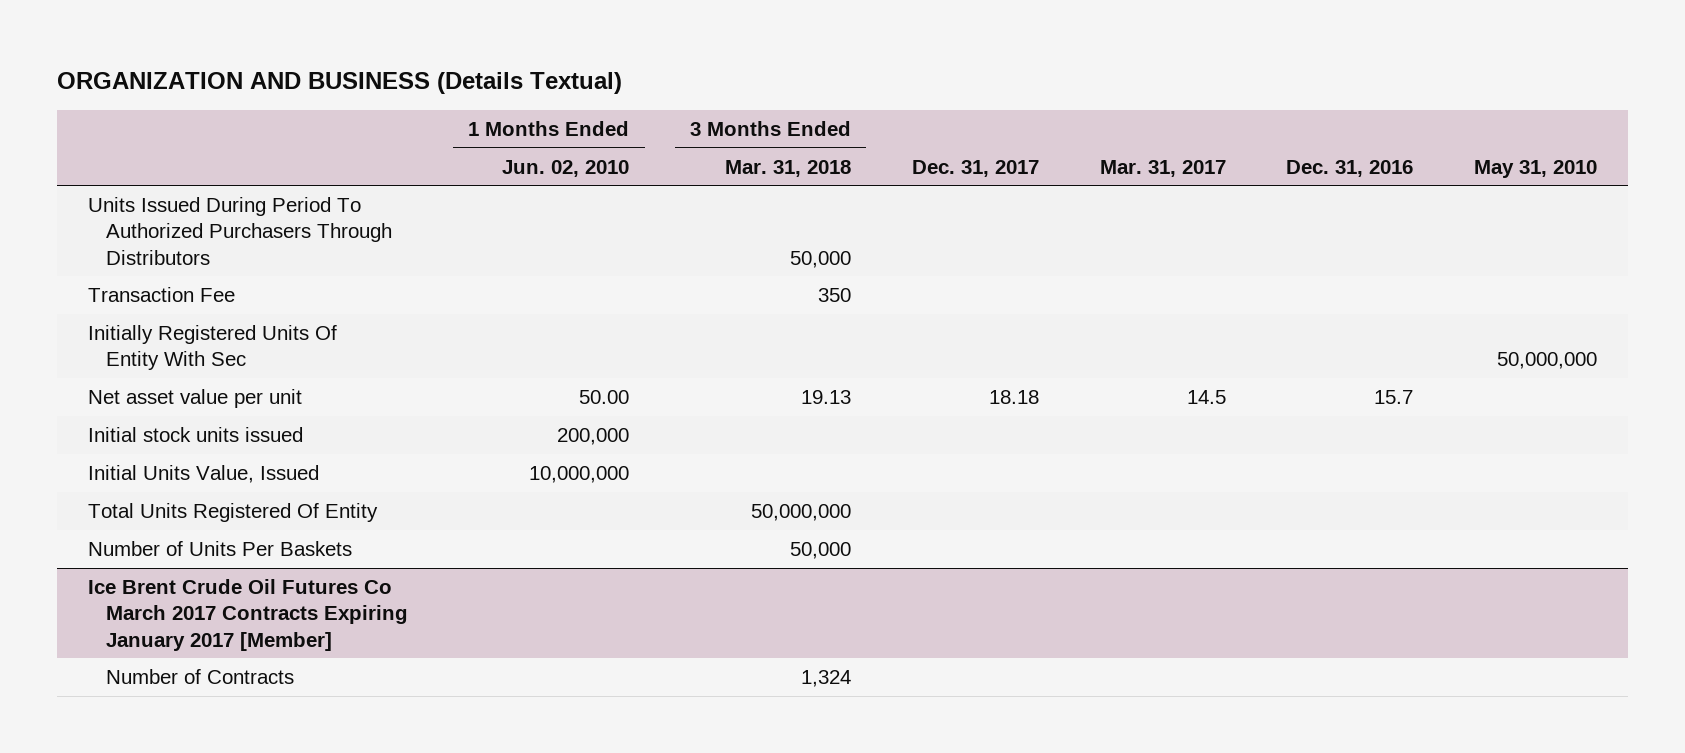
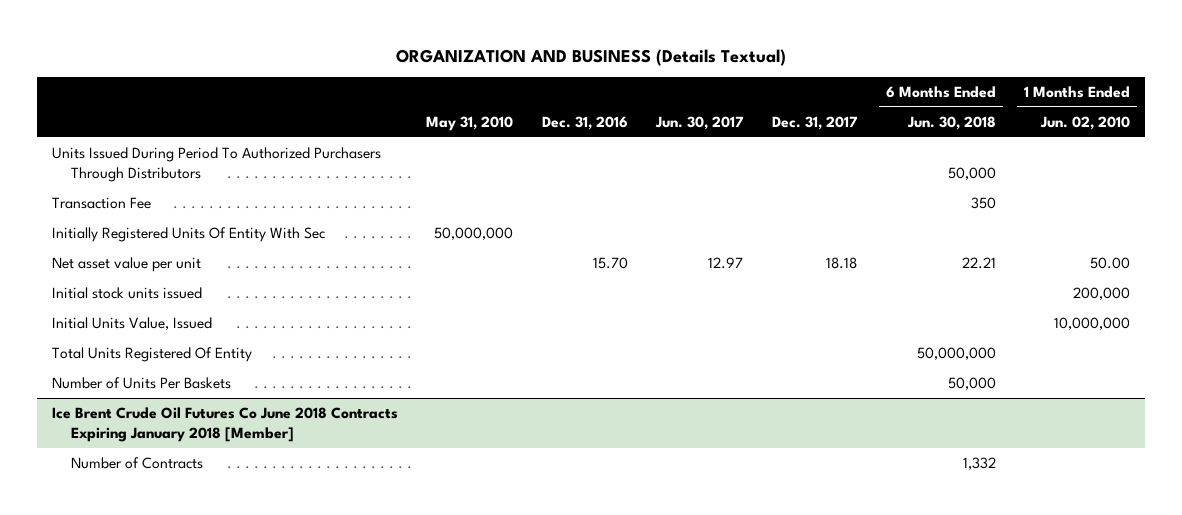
- | 1 Months Ended Jun. 02, 2010 | 3 Months Ended Mar. 31, 2018 | Dec. 31, 2017 | Mar. 31, 2017 | Dec. 31, 2016 | May 31, 2010
+ | May 31, 2010 | Dec. 31, 2016 | Jun. 30, 2017 | Dec. 31, 2017 | 6 Months Ended Jun. 30, 2018 | 1 Months Ended Jun. 02, 2010
- Net asset value per unit | 50.00 | 19.13 | 18.18 | 14.5 | 15.7 |
+ Net asset value per unit | | 15.70 | 12.97 | 18.18 | 22.21 | 50.00
- Ice Brent Crude Oil Futures Co March 2017 Contracts Expiring January 2017 [Member]
+ Ice Brent Crude Oil Futures Co June 2018 Contracts Expiring January 2018 [Member]

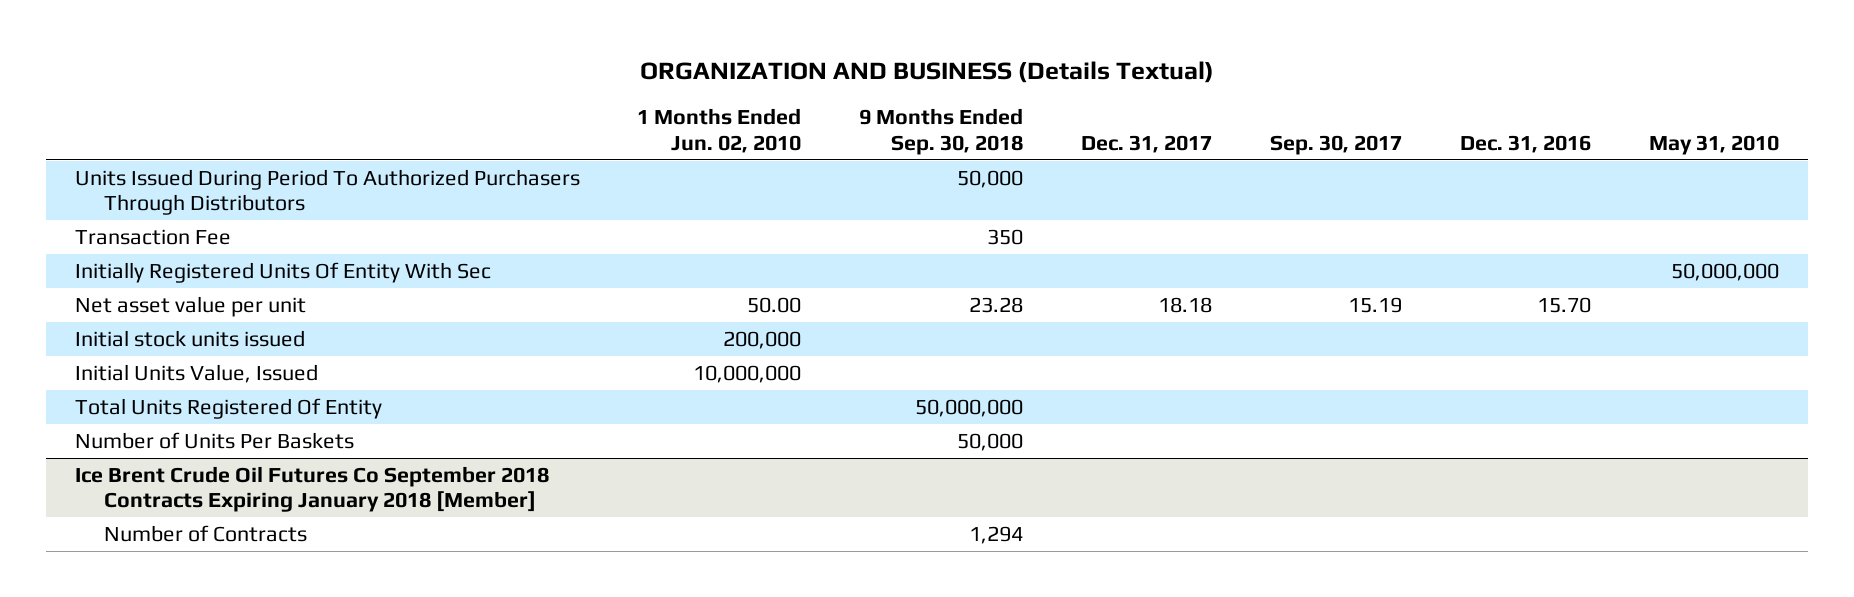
- | May 31, 2010 | Dec. 31, 2016 | Jun. 30, 2017 | Dec. 31, 2017 | 6 Months Ended Jun. 30, 2018 | 1 Months Ended Jun. 02, 2010
+ | 1 Months Ended Jun. 02, 2010 | 9 Months Ended Sep. 30, 2018 | Dec. 31, 2017 | Sep. 30, 2017 | Dec. 31, 2016 | May 31, 2010
- Ice Brent Crude Oil Futures Co June 2018 Contracts Expiring January 2018 [Member]
+ Ice Brent Crude Oil Futures Co September 2018 Contracts Expiring January 2018 [Member]

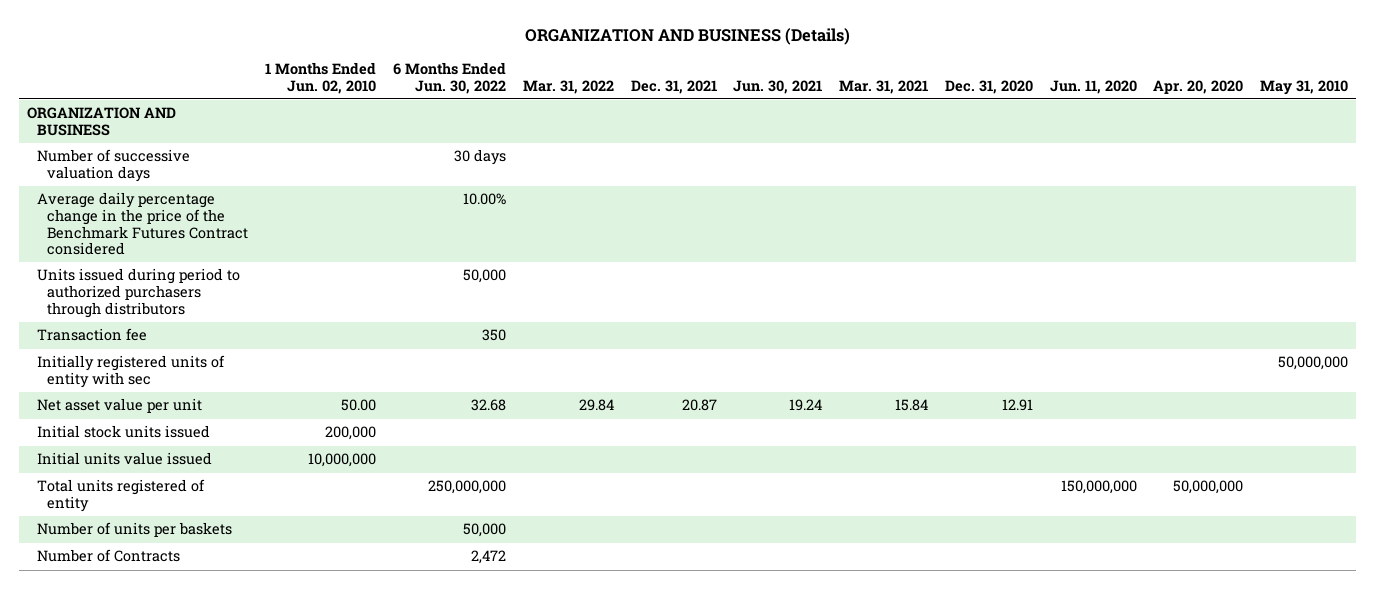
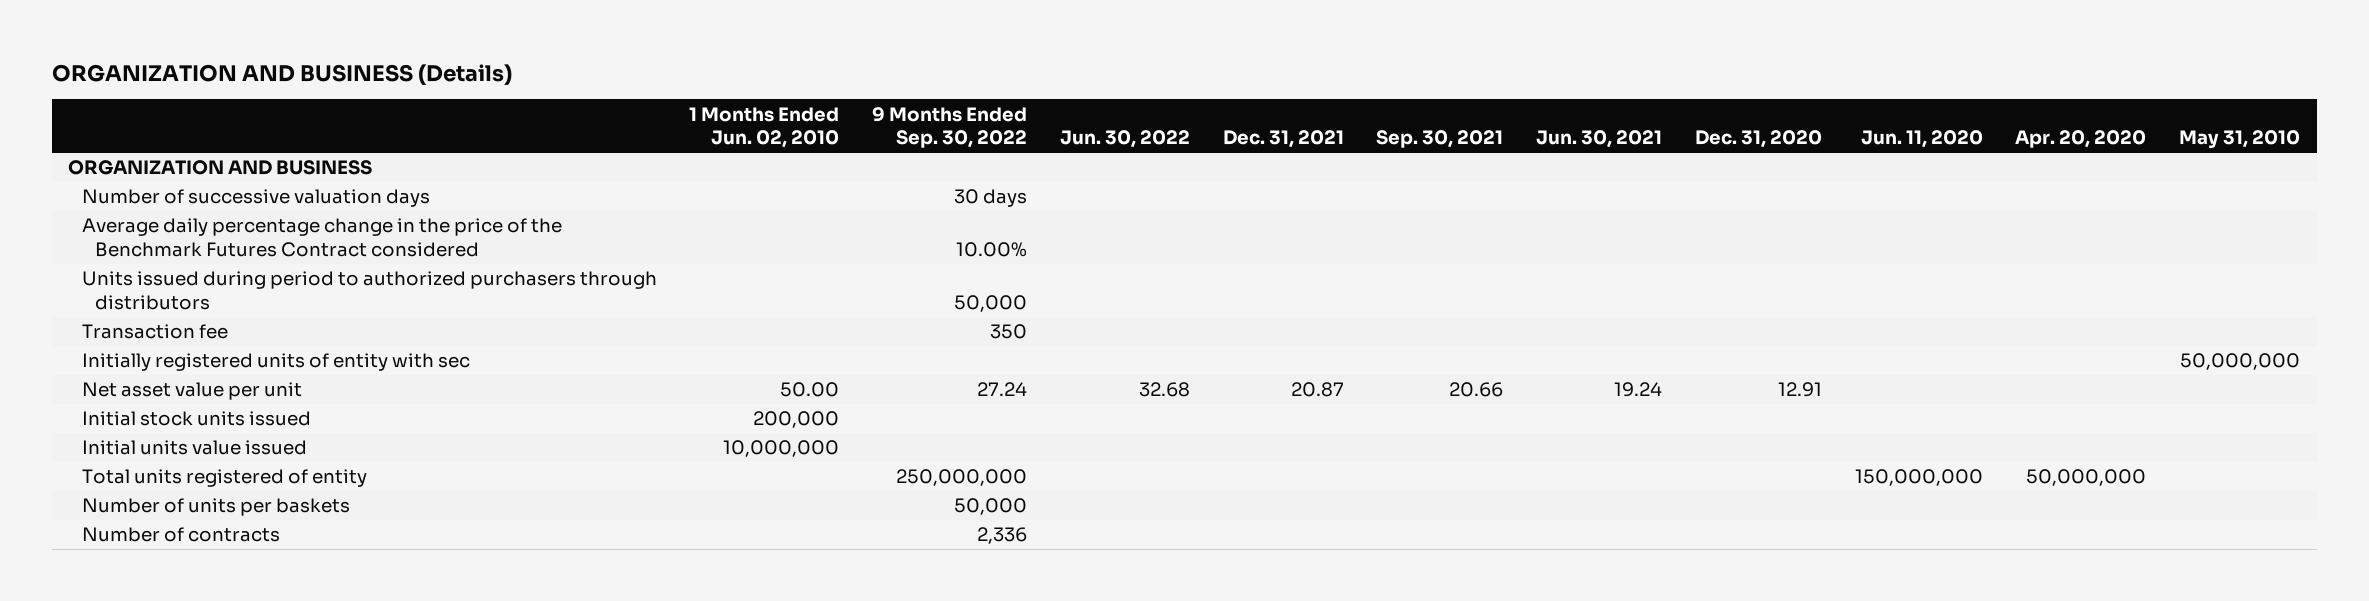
- | 1 Months Ended Jun. 02, 2010 | 6 Months Ended Jun. 30, 2022 | Mar. 31, 2022 | Dec. 31, 2021 | Jun. 30, 2021 | Mar. 31, 2021 | Dec. 31, 2020 | Jun. 11, 2020 | Apr. 20, 2020 | May 31, 2010
+ | 1 Months Ended Jun. 02, 2010 | 9 Months Ended Sep. 30, 2022 | Jun. 30, 2022 | Dec. 31, 2021 | Sep. 30, 2021 | Jun. 30, 2021 | Dec. 31, 2020 | Jun. 11, 2020 | Apr. 20, 2020 | May 31, 2010
- Number of Contracts | | 2,472 | | | | | | | |
+ Number of contracts | | 2,336 | | | | | | | |

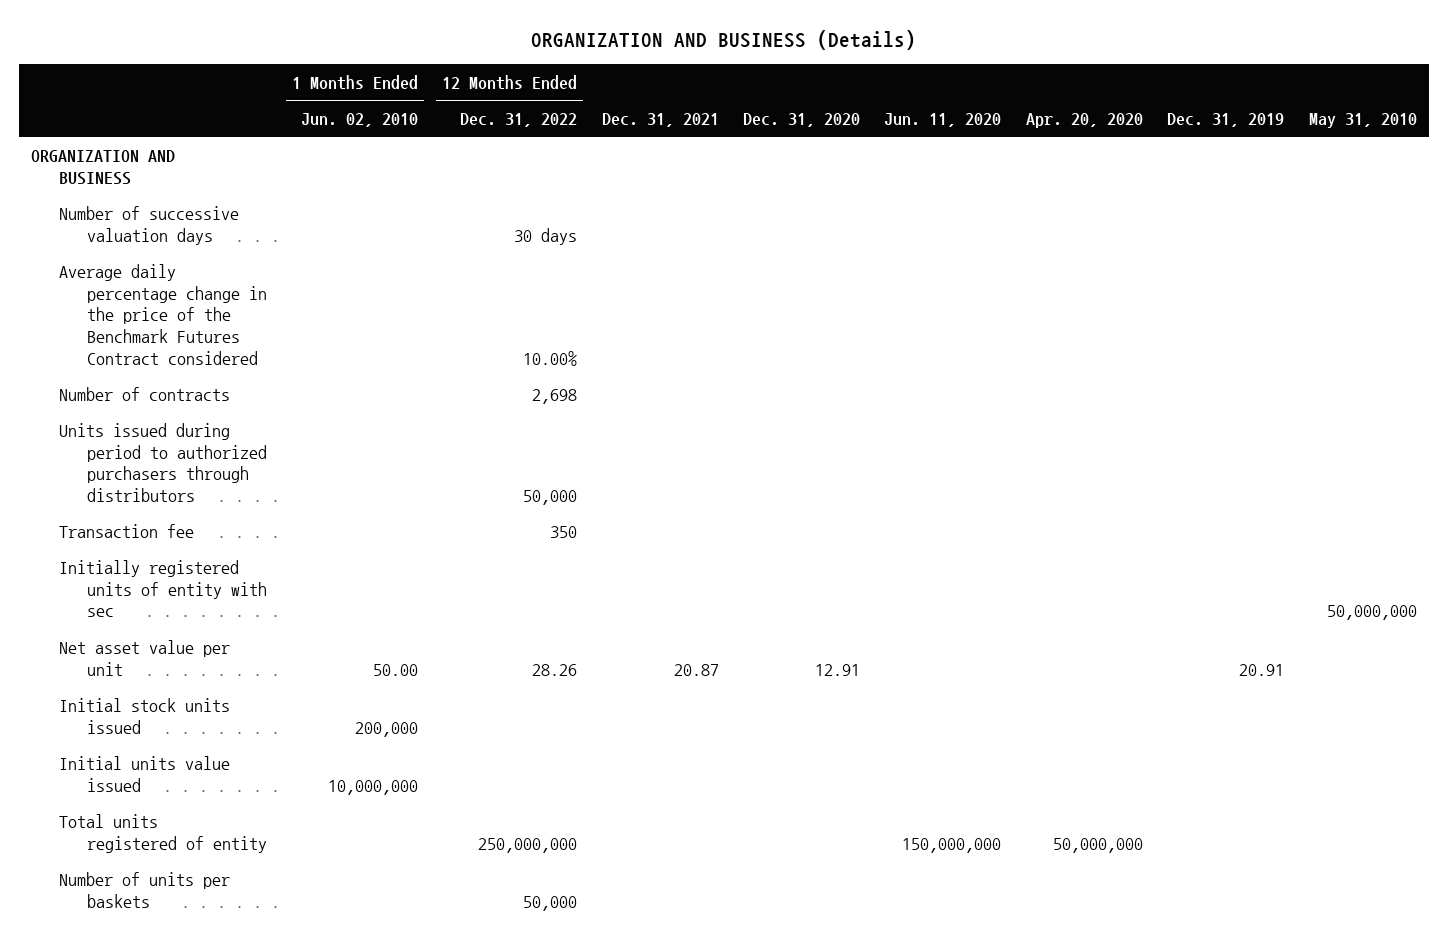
- | 1 Months Ended Jun. 02, 2010 | 9 Months Ended Sep. 30, 2022 | Jun. 30, 2022 | Dec. 31, 2021 | Sep. 30, 2021 | Jun. 30, 2021 | Dec. 31, 2020 | Jun. 11, 2020 | Apr. 20, 2020 | May 31, 2010
+ | 1 Months Ended Jun. 02, 2010 | 12 Months Ended Dec. 31, 2022 | Dec. 31, 2021 | Dec. 31, 2020 | Jun. 11, 2020 | Apr. 20, 2020 | Dec. 31, 2019 | May 31, 2010
moved up: Number of contracts | | 2,698 | | | | | |

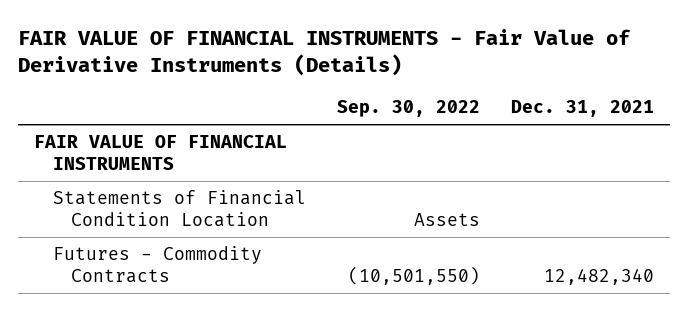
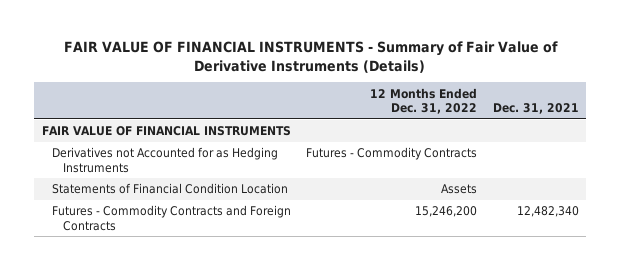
- FAIR VALUE OF FINANCIAL INSTRUMENTS - Fair Value of Derivative Instruments (Details)
+ FAIR VALUE OF FINANCIAL INSTRUMENTS - Summary of Fair Value of Derivative Instruments (Details)
- | Sep. 30, 2022 | Dec. 31, 2021
+ | 12 Months Ended Dec. 31, 2022 | Dec. 31, 2021
+ Derivatives not Accounted for as Hedging Instruments | Futures - Commodity Contracts |
- Futures - Commodity Contracts | (10,501,550) | 12,482,340
+ Futures - Commodity Contracts and Foreign Contracts | 15,246,200 | 12,482,340

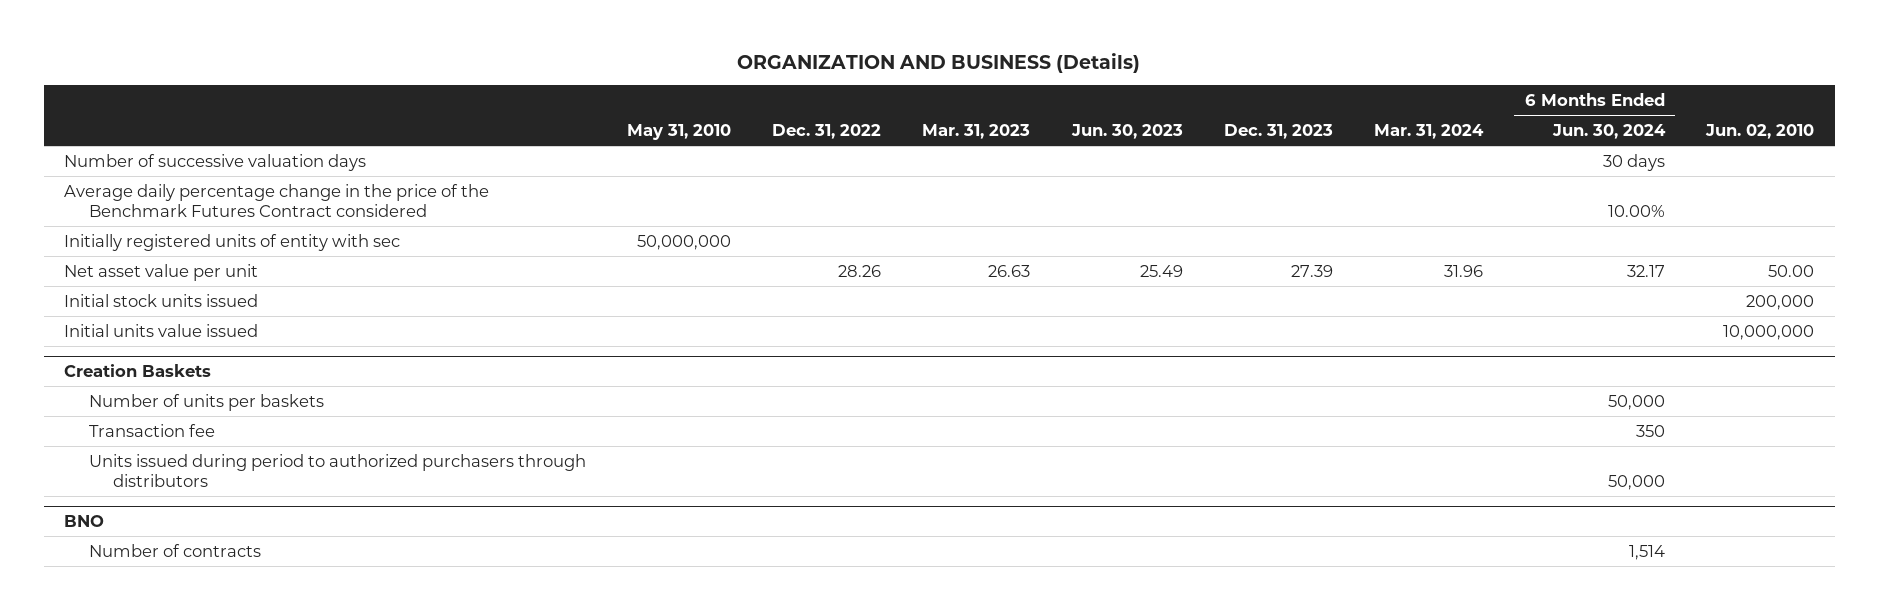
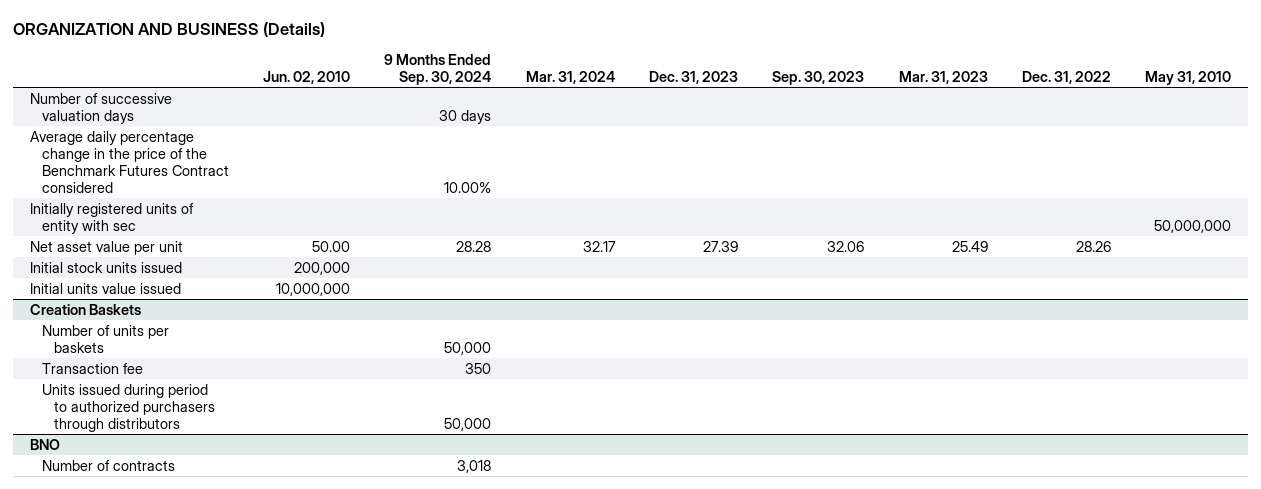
- | May 31, 2010 | Dec. 31, 2022 | Mar. 31, 2023 | Jun. 30, 2023 | Dec. 31, 2023 | Mar. 31, 2024 | 6 Months Ended Jun. 30, 2024 | Jun. 02, 2010
+ | Jun. 02, 2010 | 9 Months Ended Sep. 30, 2024 | Mar. 31, 2024 | Dec. 31, 2023 | Sep. 30, 2023 | Mar. 31, 2023 | Dec. 31, 2022 | May 31, 2010
- Net asset value per unit | | 28.26 | 26.63 | 25.49 | 27.39 | 31.96 | 32.17 | 50.00
+ Net asset value per unit | 50.00 | 28.28 | 32.17 | 27.39 | 32.06 | 25.49 | 28.26 |

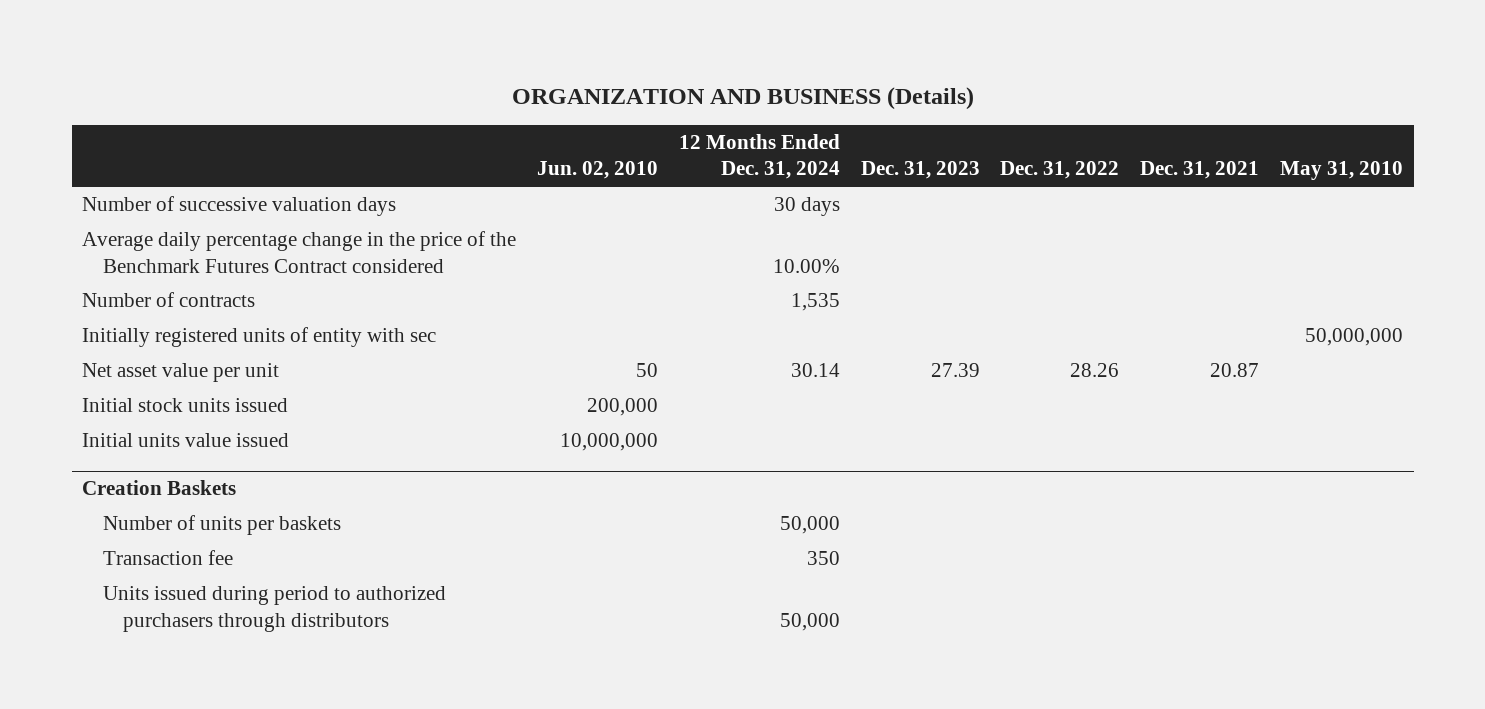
- | Jun. 02, 2010 | 9 Months Ended Sep. 30, 2024 | Mar. 31, 2024 | Dec. 31, 2023 | Sep. 30, 2023 | Mar. 31, 2023 | Dec. 31, 2022 | May 31, 2010
+ | Jun. 02, 2010 | 12 Months Ended Dec. 31, 2024 | Dec. 31, 2023 | Dec. 31, 2022 | Dec. 31, 2021 | May 31, 2010
+ Number of contracts | | 1,535 | | | |
- Net asset value per unit | 50.00 | 28.28 | 32.17 | 27.39 | 32.06 | 25.49 | 28.26 |
+ Net asset value per unit | 50 | 30.14 | 27.39 | 28.26 | 20.87 |
- BNO
- Number of contracts | | 3,018 | | | | | |

